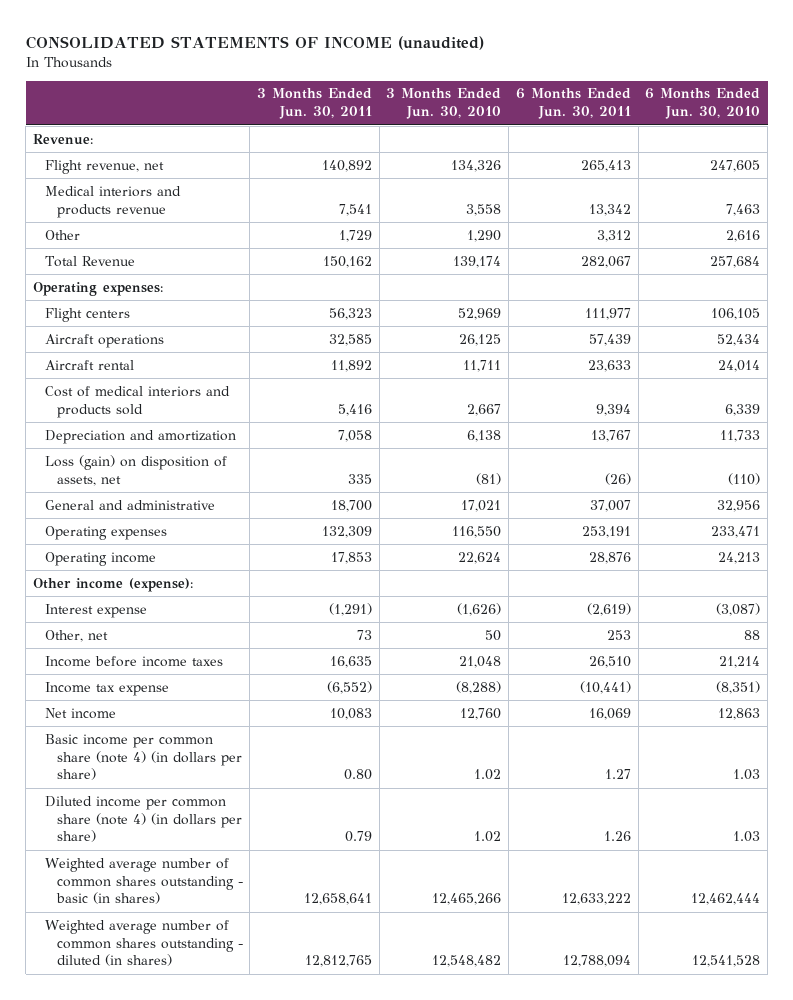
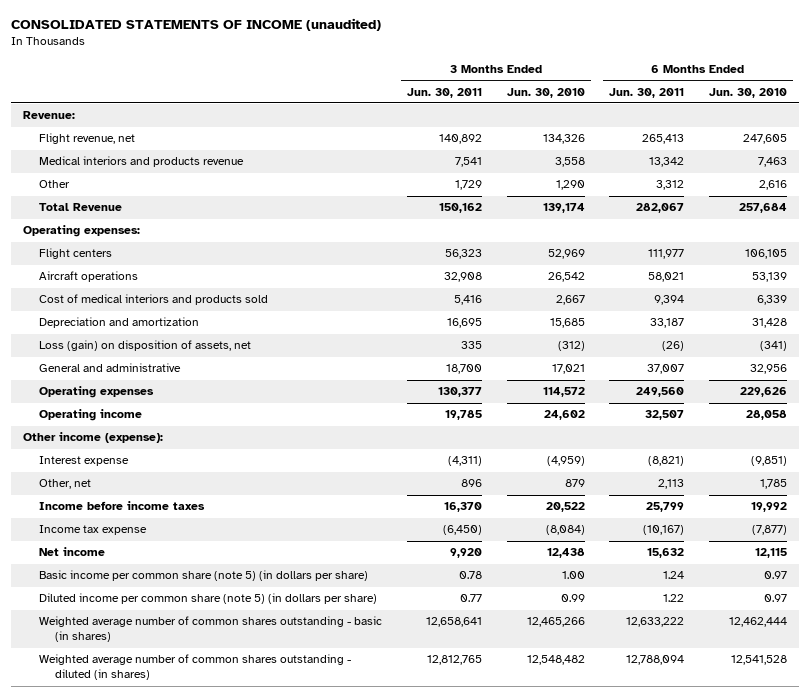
- Aircraft operations | 32,585 | 26,125 | 57,439 | 52,434
- Aircraft rental | 11,892 | 11,711 | 23,633 | 24,014
+ Aircraft operations | 32,908 | 26,542 | 58,021 | 53,139
- Depreciation and amortization | 7,058 | 6,138 | 13,767 | 11,733
- Loss (gain) on disposition of assets, net | 335 | (81) | (26) | (110)
+ Depreciation and amortization | 16,695 | 15,685 | 33,187 | 31,428
+ Loss (gain) on disposition of assets, net | 335 | (312) | (26) | (341)
- Operating expenses | 132,309 | 116,550 | 253,191 | 233,471
- Operating income | 17,853 | 22,624 | 28,876 | 24,213
+ Operating expenses | 130,377 | 114,572 | 249,560 | 229,626
+ Operating income | 19,785 | 24,602 | 32,507 | 28,058
- Interest expense | (1,291) | (1,626) | (2,619) | (3,087)
- Other, net | 73 | 50 | 253 | 88
- Income before income taxes | 16,635 | 21,048 | 26,510 | 21,214
- Income tax expense | (6,552) | (8,288) | (10,441) | (8,351)
- Net income | 10,083 | 12,760 | 16,069 | 12,863
- Basic income per common share (note 4) (in dollars per share) | 0.80 | 1.02 | 1.27 | 1.03
- Diluted income per common share (note 4) (in dollars per share) | 0.79 | 1.02 | 1.26 | 1.03
+ Interest expense | (4,311) | (4,959) | (8,821) | (9,851)
+ Other, net | 896 | 879 | 2,113 | 1,785
+ Income before income taxes | 16,370 | 20,522 | 25,799 | 19,992
+ Income tax expense | (6,450) | (8,084) | (10,167) | (7,877)
+ Net income | 9,920 | 12,438 | 15,632 | 12,115
+ Basic income per common share (note 5) (in dollars per share) | 0.78 | 1.00 | 1.24 | 0.97
+ Diluted income per common share (note 5) (in dollars per share) | 0.77 | 0.99 | 1.22 | 0.97

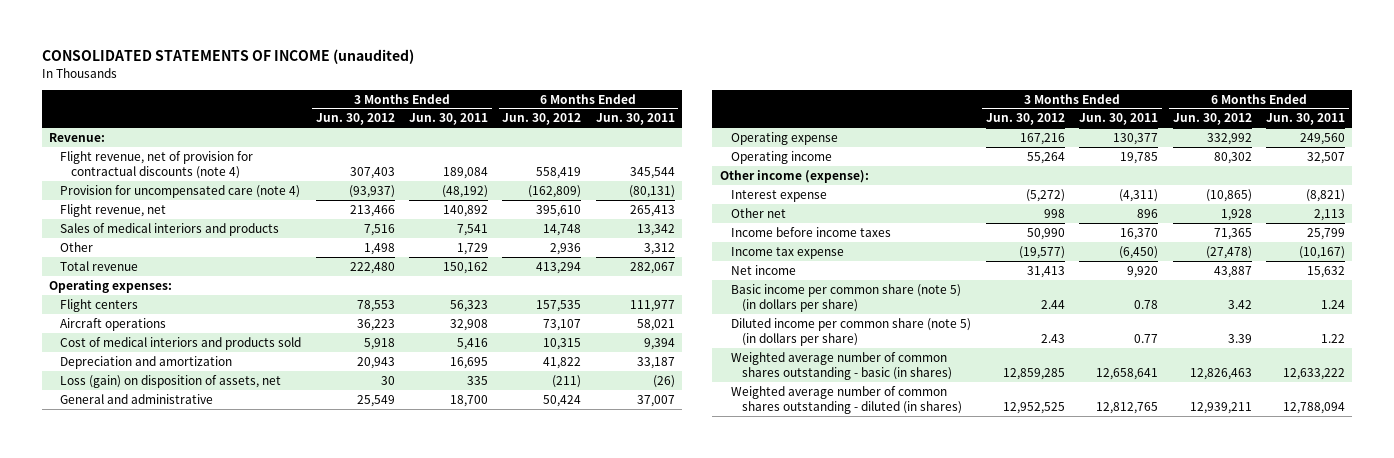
- | 3 Months Ended Jun. 30, 2011 | 3 Months Ended Jun. 30, 2010 | 6 Months Ended Jun. 30, 2011 | 6 Months Ended Jun. 30, 2010
+ | 3 Months Ended Jun. 30, 2012 | 3 Months Ended Jun. 30, 2011 | 6 Months Ended Jun. 30, 2012 | 6 Months Ended Jun. 30, 2011
+ Flight revenue, net of provision for contractual discounts (note 4) | 307,403 | 189,084 | 558,419 | 345,544
+ Provision for uncompensated care (note 4) | (93,937) | (48,192) | (162,809) | (80,131)
- Medical interiors and products revenue | 7,541 | 3,558 | 13,342 | 7,463
+ Sales of medical interiors and products | 7,516 | 7,541 | 14,748 | 13,342
- Total Revenue | 150,162 | 139,174 | 282,067 | 257,684
+ Total revenue | 222,480 | 150,162 | 413,294 | 282,067
- Operating expenses | 130,377 | 114,572 | 249,560 | 229,626
+ Operating expense | 167,216 | 130,377 | 332,992 | 249,560
- Other, net | 896 | 879 | 2,113 | 1,785
+ Other net | 998 | 896 | 1,928 | 2,113

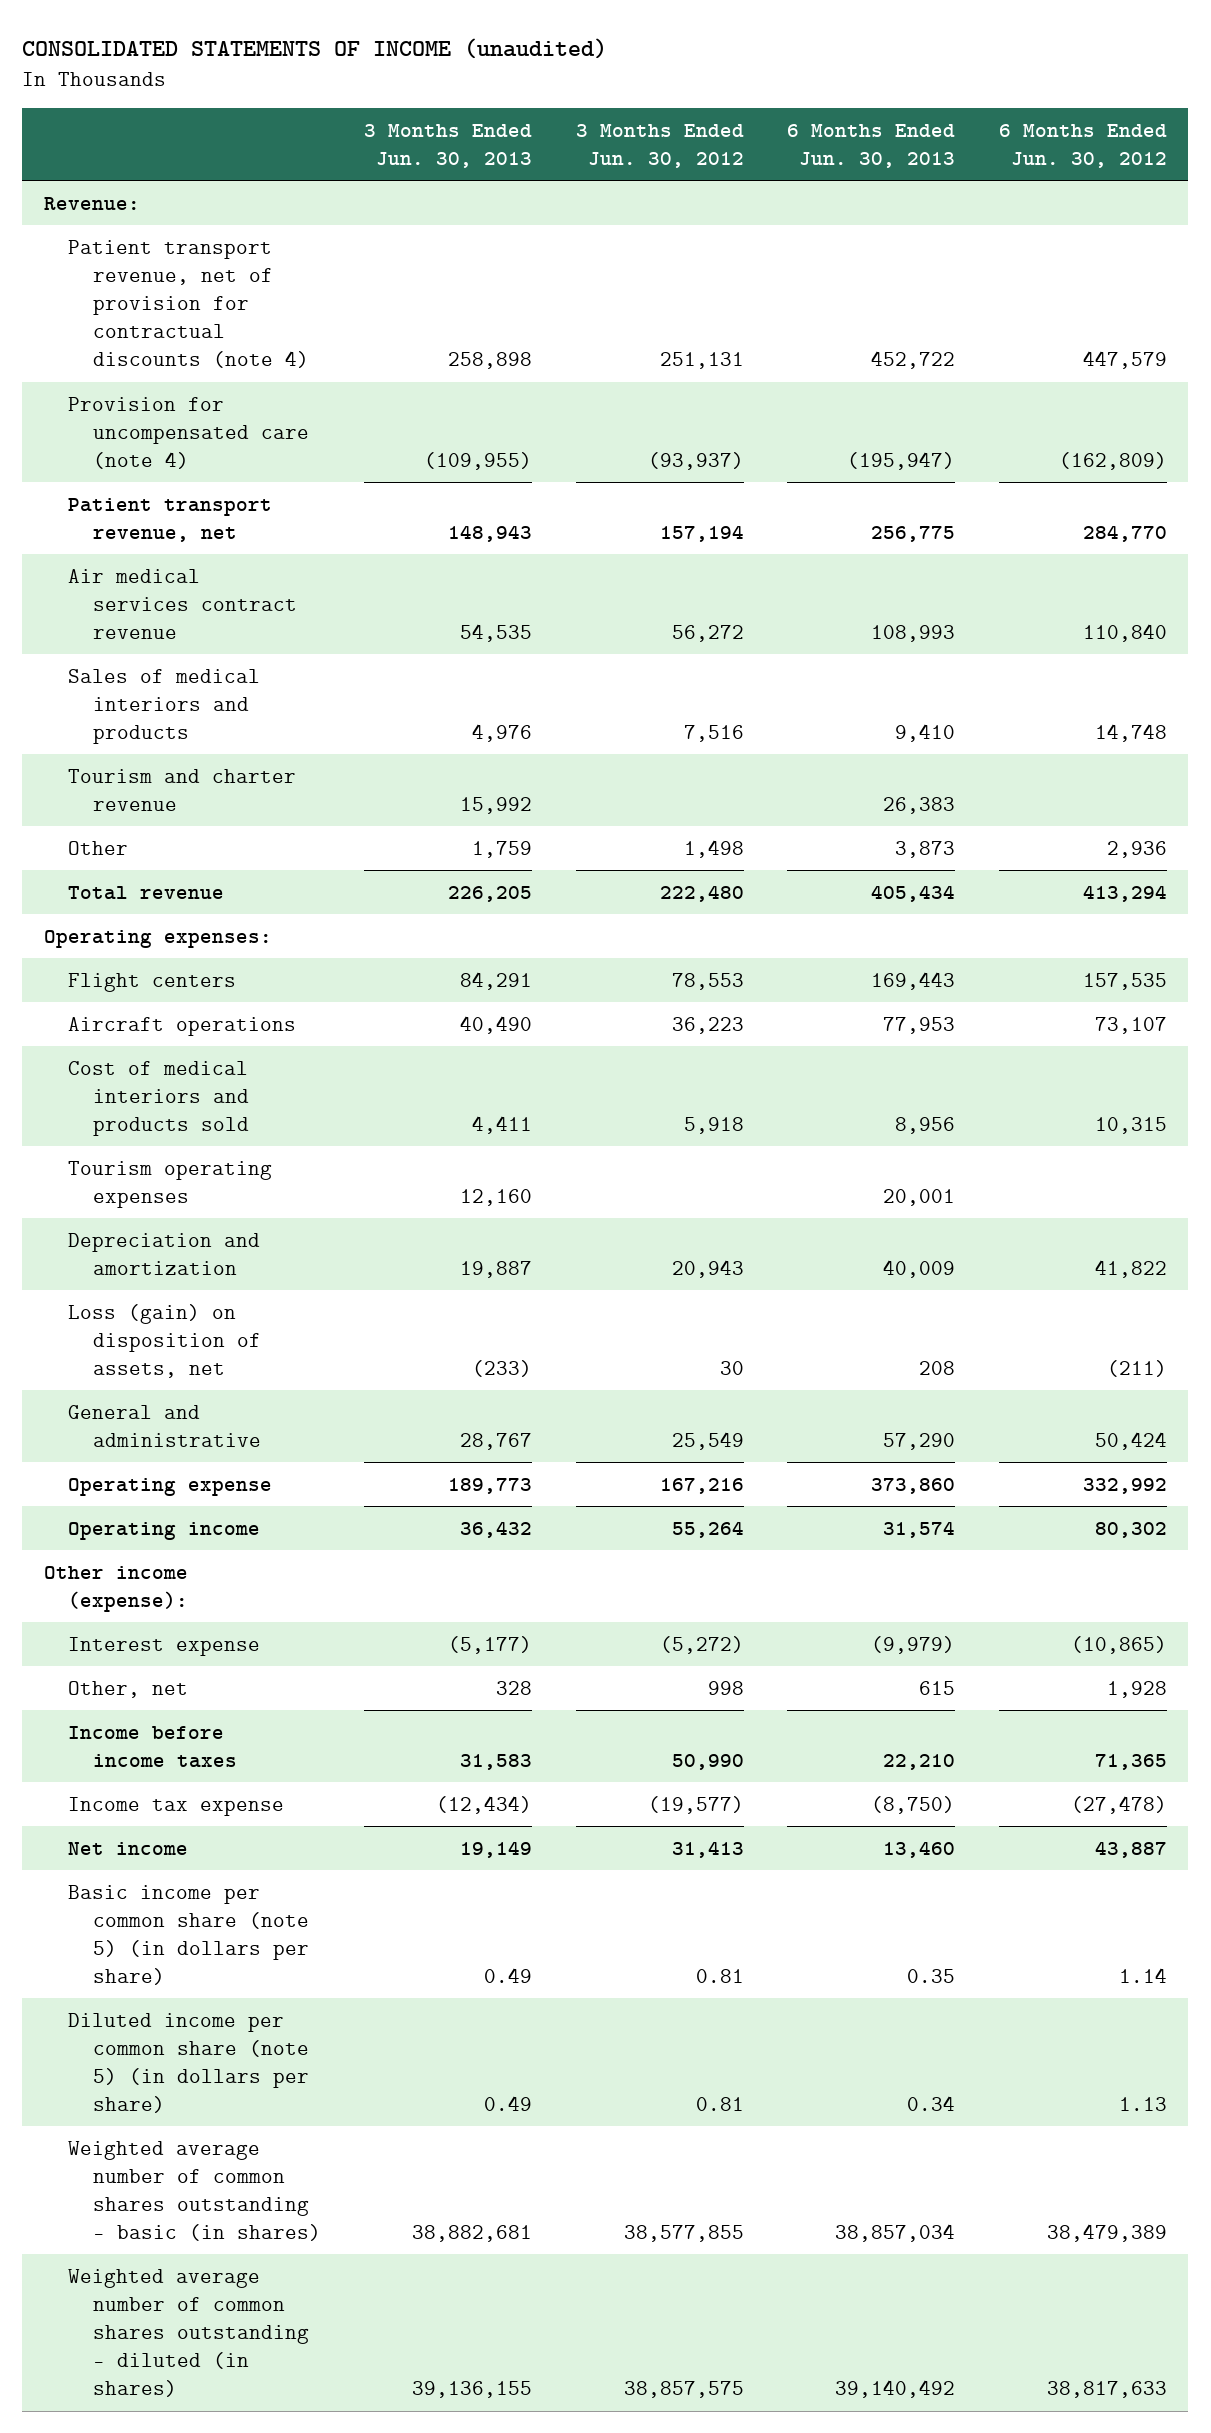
- | 3 Months Ended Jun. 30, 2012 | 3 Months Ended Jun. 30, 2011 | 6 Months Ended Jun. 30, 2012 | 6 Months Ended Jun. 30, 2011
+ | 3 Months Ended Jun. 30, 2013 | 3 Months Ended Jun. 30, 2012 | 6 Months Ended Jun. 30, 2013 | 6 Months Ended Jun. 30, 2012
- Flight revenue, net of provision for contractual discounts (note 4) | 307,403 | 189,084 | 558,419 | 345,544
+ Patient transport revenue, net of provision for contractual discounts (note 4) | 258,898 | 251,131 | 452,722 | 447,579
- Flight revenue, net | 213,466 | 140,892 | 395,610 | 265,413
+ Patient transport revenue, net | 148,943 | 157,194 | 256,775 | 284,770
+ Air medical services contract revenue | 54,535 | 56,272 | 108,993 | 110,840
+ Tourism and charter revenue | 15,992 | | 26,383 |
+ Tourism operating expenses | 12,160 | | 20,001 |
- Other net | 998 | 896 | 1,928 | 2,113
+ Other, net | 328 | 998 | 615 | 1,928
- Basic income per common share (note 5) (in dollars per share) | 2.44 | 0.78 | 3.42 | 1.24
- Diluted income per common share (note 5) (in dollars per share) | 2.43 | 0.77 | 3.39 | 1.22
- Weighted average number of common shares outstanding - basic (in shares) | 12,859,285 | 12,658,641 | 12,826,463 | 12,633,222
- Weighted average number of common shares outstanding - diluted (in shares) | 12,952,525 | 12,812,765 | 12,939,211 | 12,788,094
+ Basic income per common share (note 5) (in dollars per share) | 0.49 | 0.81 | 0.35 | 1.14
+ Diluted income per common share (note 5) (in dollars per share) | 0.49 | 0.81 | 0.34 | 1.13
+ Weighted average number of common shares outstanding - basic (in shares) | 38,882,681 | 38,577,855 | 38,857,034 | 38,479,389
+ Weighted average number of common shares outstanding - diluted (in shares) | 39,136,155 | 38,857,575 | 39,140,492 | 38,817,633

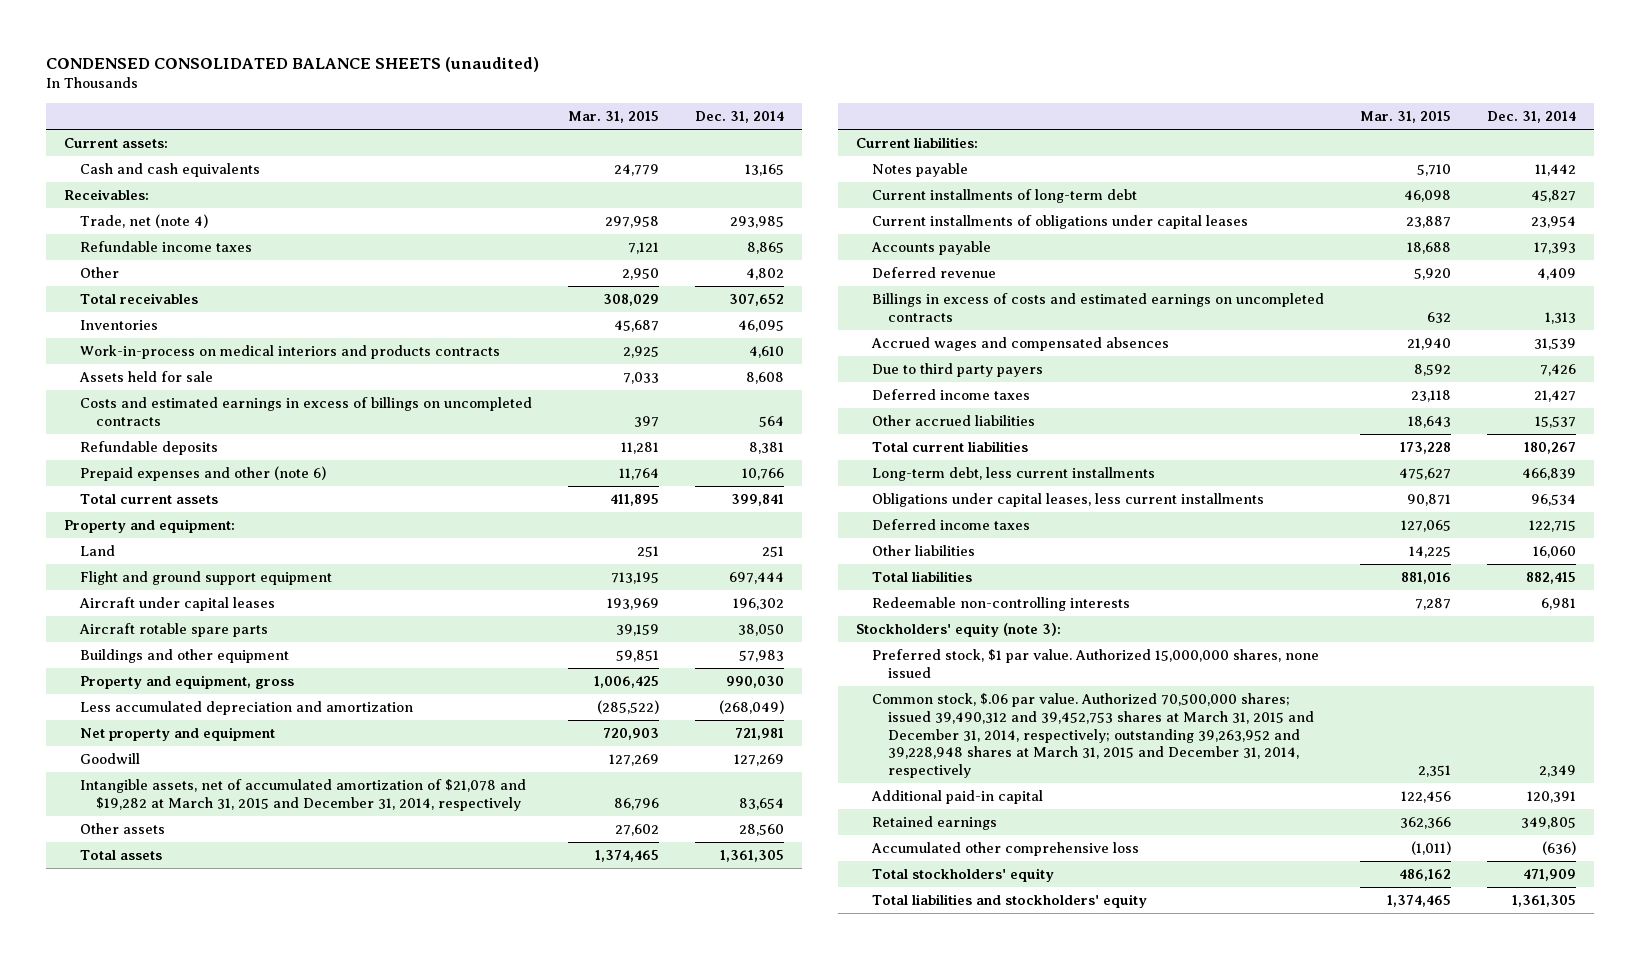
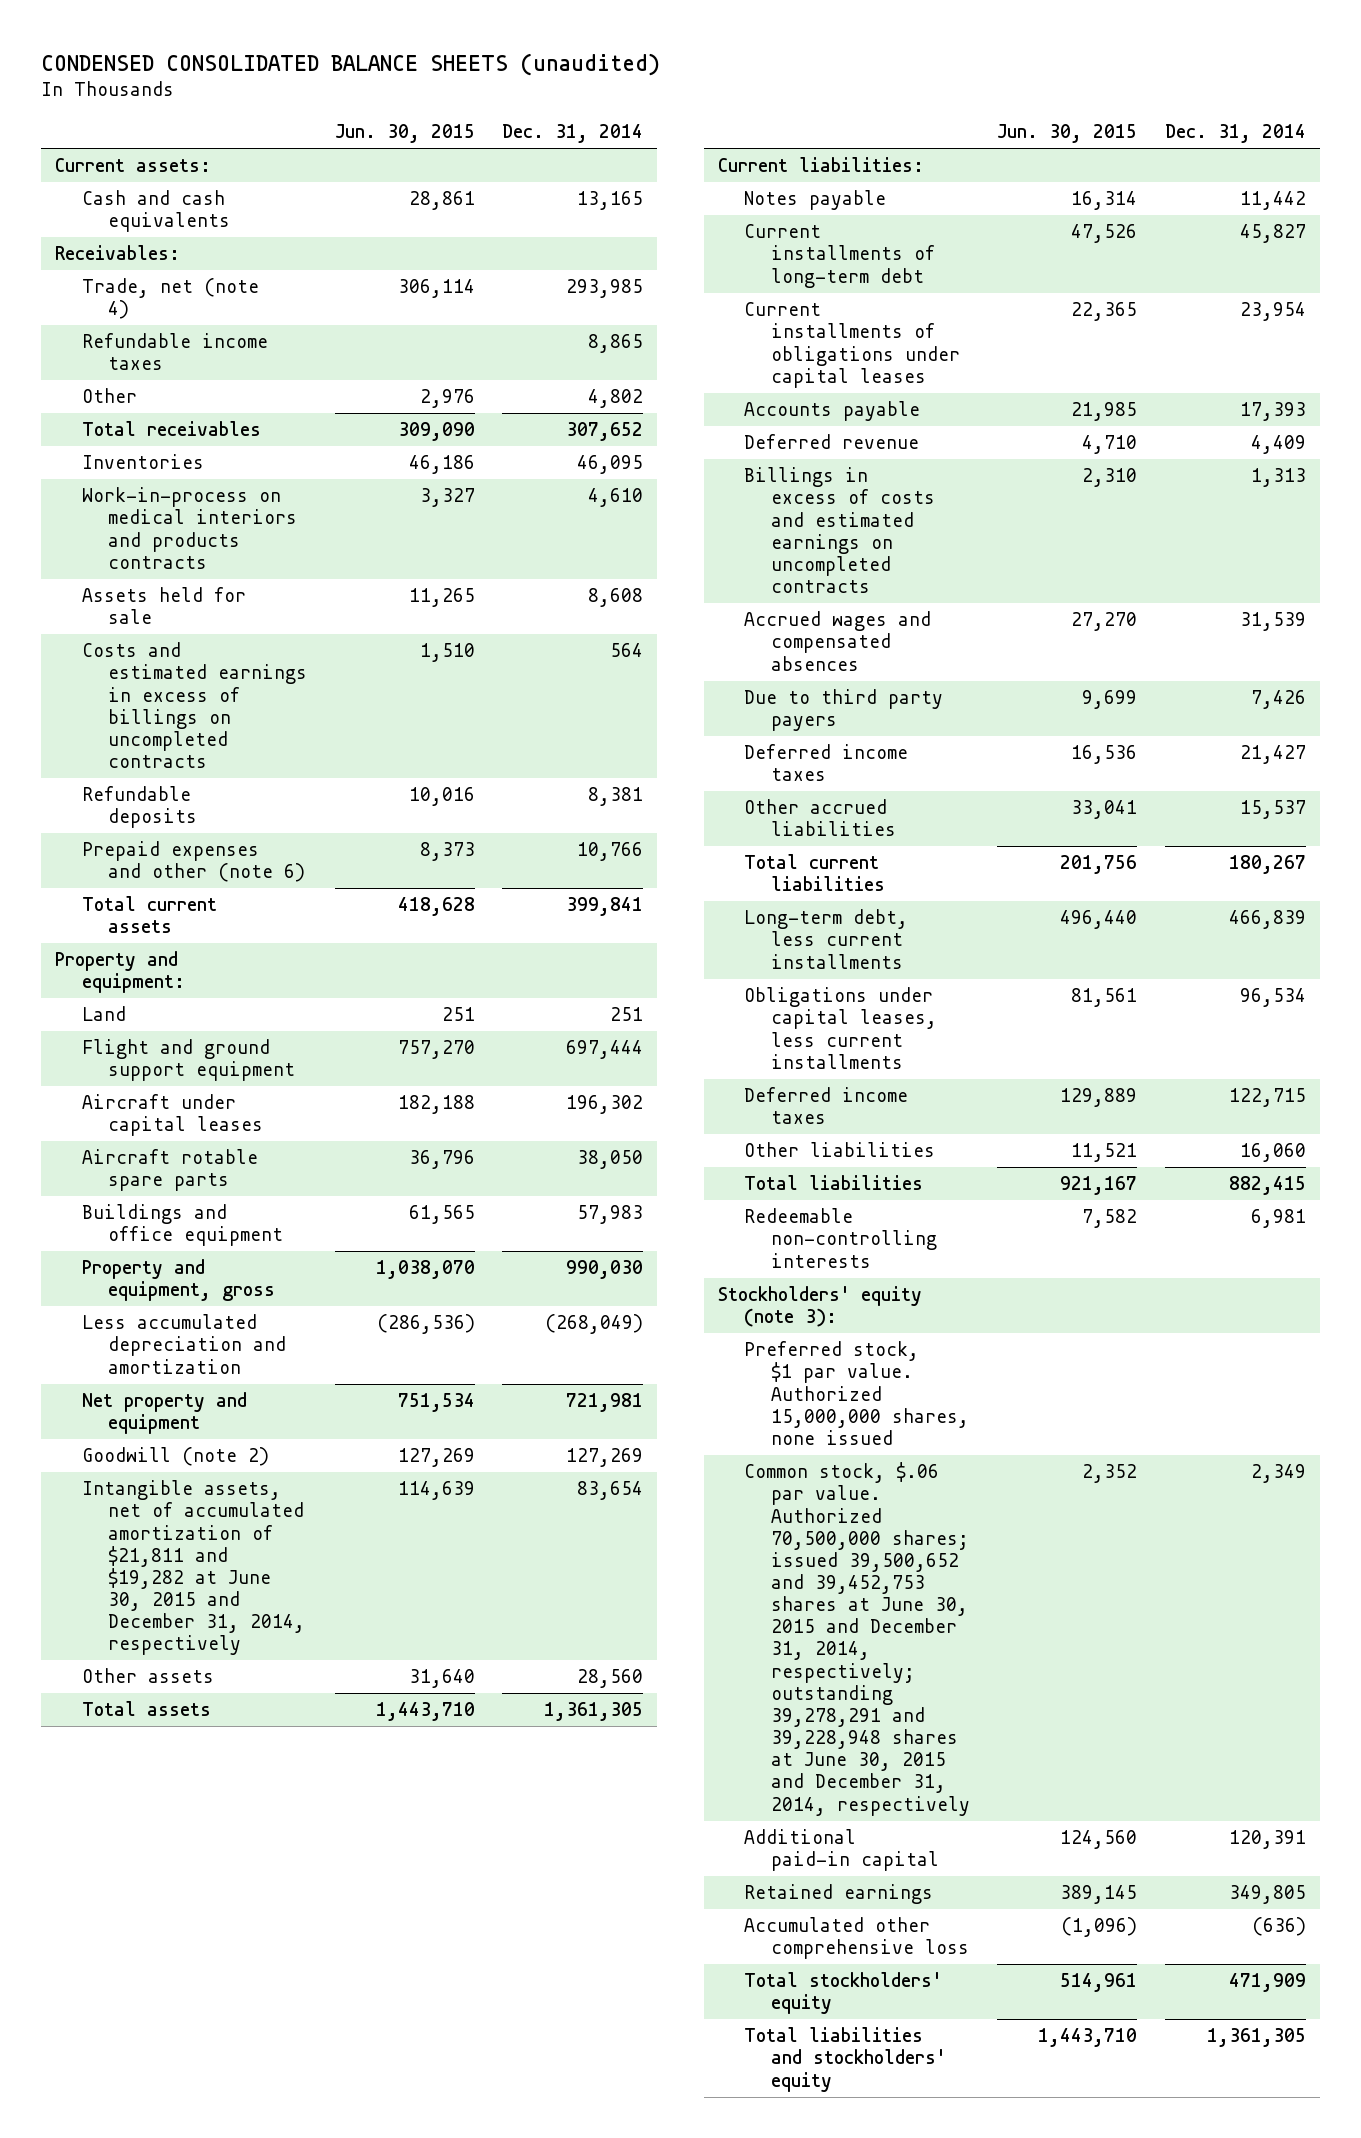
- | Mar. 31, 2015 | Dec. 31, 2014
+ | Jun. 30, 2015 | Dec. 31, 2014
- Buildings and other equipment | 59,851 | 57,983
+ Buildings and office equipment | 61,565 | 57,983
- Goodwill | 127,269 | 127,269
- Intangible assets, net of accumulated amortization of $21,078 and $19,282 at March 31, 2015 and December 31, 2014, respectively | 86,796 | 83,654
+ Goodwill (note 2) | 127,269 | 127,269
+ Intangible assets, net of accumulated amortization of $21,811 and $19,282 at June 30, 2015 and December 31, 2014, respectively | 114,639 | 83,654
- Common stock, $.06 par value. Authorized 70,500,000 shares; issued 39,490,312 and 39,452,753 shares at March 31, 2015 and December 31, 2014, respectively; outstanding 39,263,952 and 39,228,948 shares at March 31, 2015 and December 31, 2014, respectively | 2,351 | 2,349
+ Common stock, $.06 par value. Authorized 70,500,000 shares; issued 39,500,652 and 39,452,753 shares at June 30, 2015 and December 31, 2014, respectively; outstanding 39,278,291 and 39,228,948 shares at June 30, 2015 and December 31, 2014, respectively | 2,352 | 2,349

